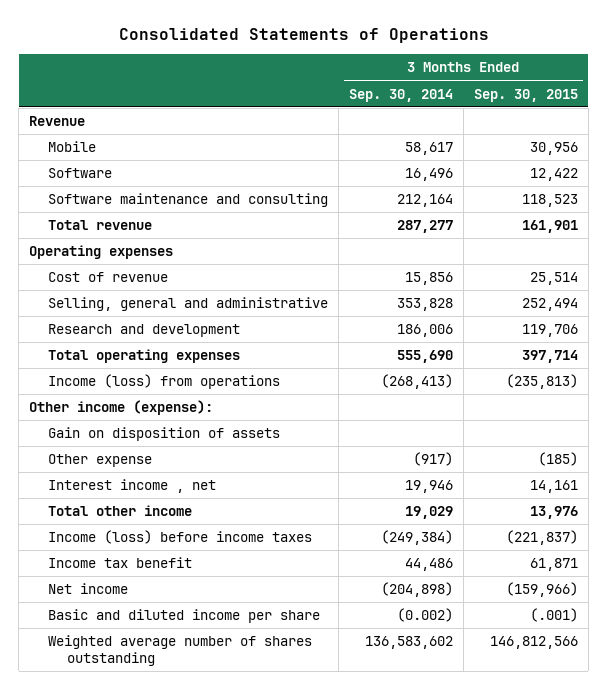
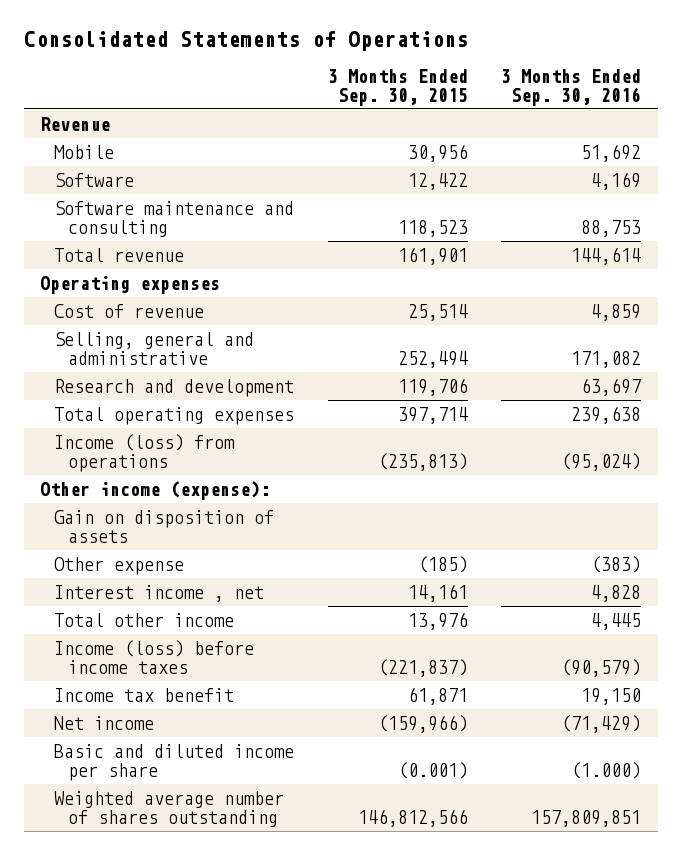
- | 3 Months Ended Sep. 30, 2014 | 3 Months Ended Sep. 30, 2015
+ | 3 Months Ended Sep. 30, 2015 | 3 Months Ended Sep. 30, 2016
- Basic and diluted income per share | (0.002) | (.001)
+ Basic and diluted income per share | (0.001) | (1.000)

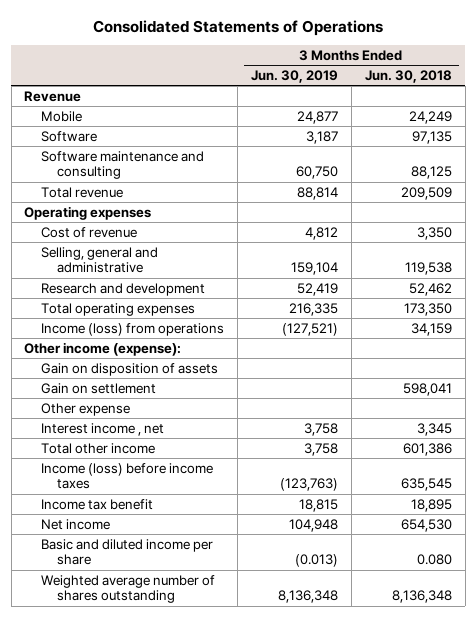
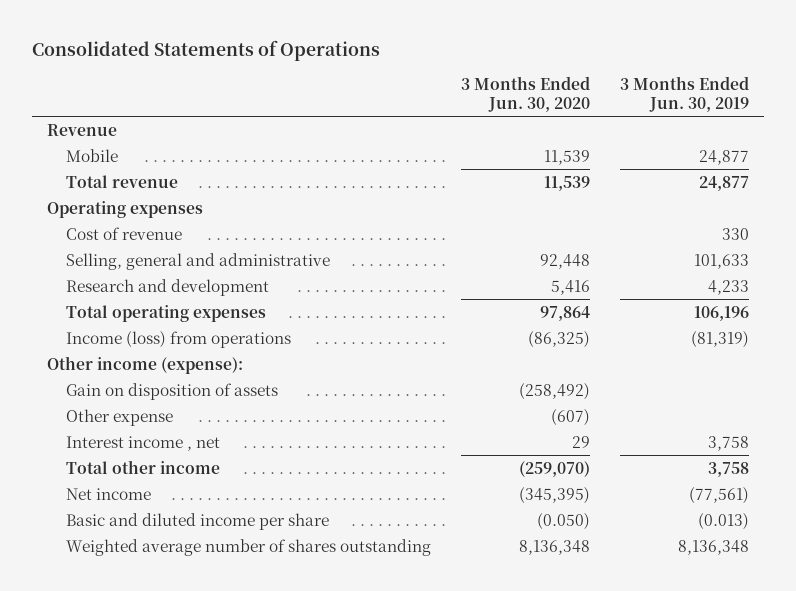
- | 3 Months Ended Jun. 30, 2019 | 3 Months Ended Jun. 30, 2018
+ | 3 Months Ended Jun. 30, 2020 | 3 Months Ended Jun. 30, 2019
- Software | 3,187 | 97,135
- Software maintenance and consulting | 60,750 | 88,125
- Total revenue | 88,814 | 209,509
+ Total revenue | 11,539 | 24,877
- Cost of revenue | 4,812 | 3,350
- Selling, general and administrative | 159,104 | 119,538
- Research and development | 52,419 | 52,462
- Total operating expenses | 216,335 | 173,350
- Income (loss) from operations | (127,521) | 34,159
+ Cost of revenue | | 330
+ Selling, general and administrative | 92,448 | 101,633
+ Research and development | 5,416 | 4,233
+ Total operating expenses | 97,864 | 106,196
+ Income (loss) from operations | (86,325) | (81,319)
- Gain on settlement | | 598,041
- Income (loss) before income taxes | (123,763) | 635,545
- Income tax benefit | 18,815 | 18,895
- Net income | 104,948 | 654,530
+ Net income | (345,395) | (77,561)

